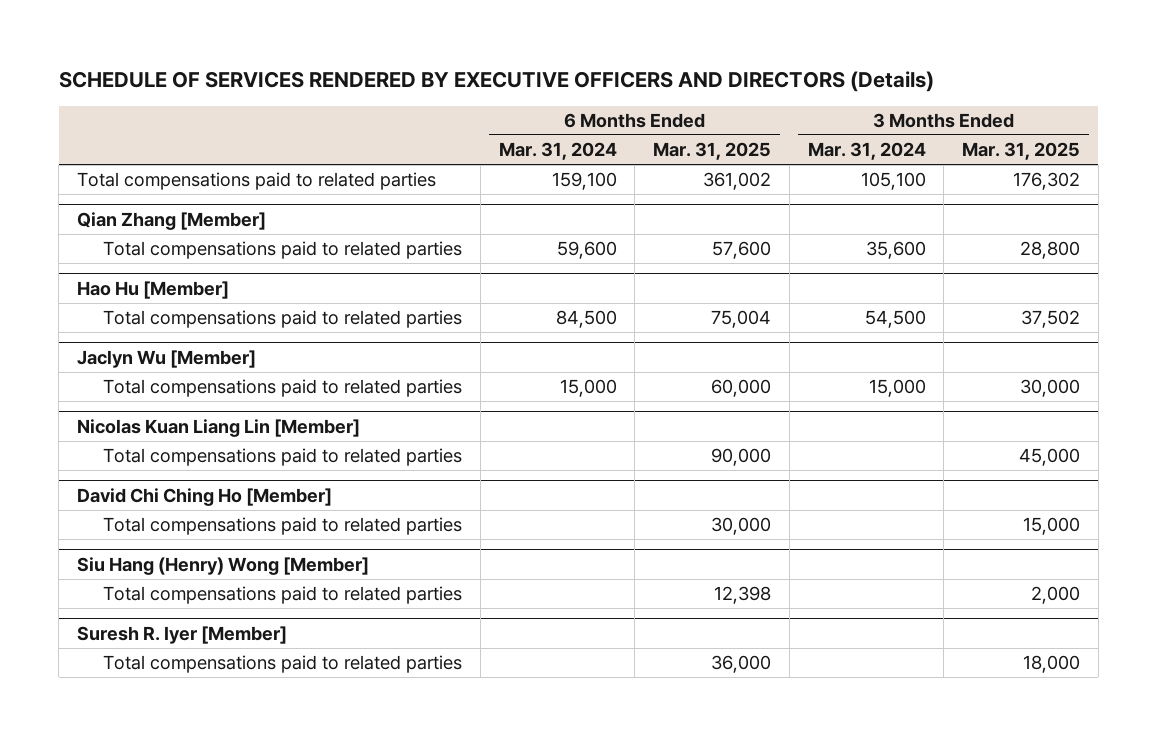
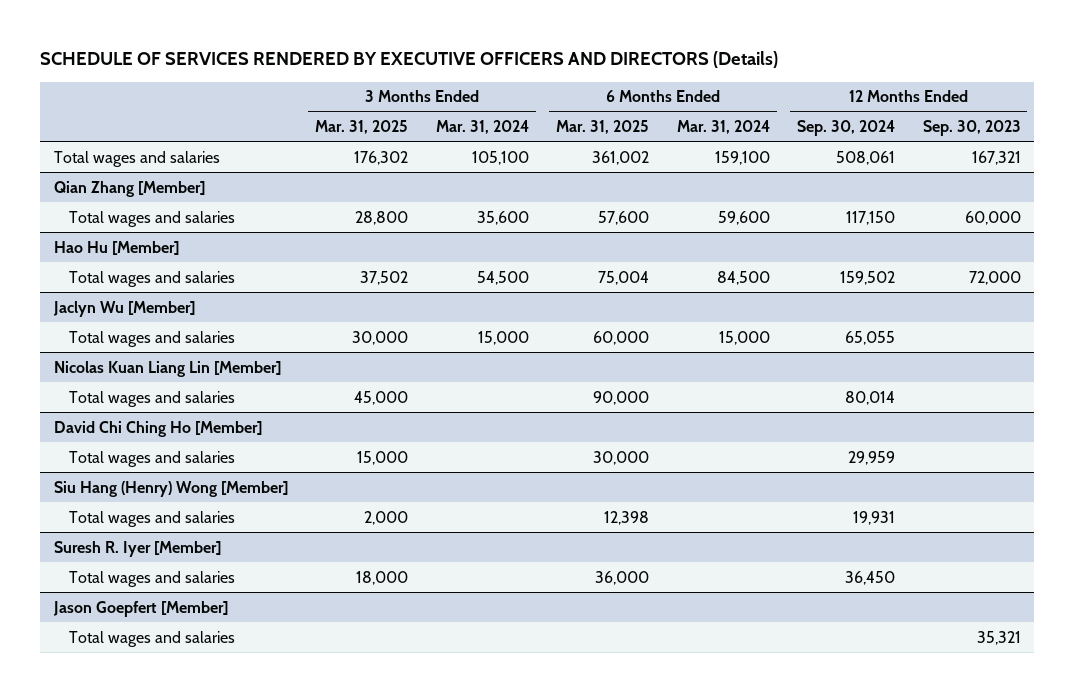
- | 6 Months Ended Mar. 31, 2024 | 6 Months Ended Mar. 31, 2025 | 3 Months Ended Mar. 31, 2024 | 3 Months Ended Mar. 31, 2025
+ | 3 Months Ended Mar. 31, 2025 | 3 Months Ended Mar. 31, 2024 | 6 Months Ended Mar. 31, 2025 | 6 Months Ended Mar. 31, 2024 | 12 Months Ended Sep. 30, 2024 | 12 Months Ended Sep. 30, 2023
- Total compensations paid to related parties | 159,100 | 361,002 | 105,100 | 176,302
+ Total wages and salaries | 176,302 | 105,100 | 361,002 | 159,100 | 508,061 | 167,321
@ Qian Zhang [Member]
- Total compensations paid to related parties | 59,600 | 57,600 | 35,600 | 28,800
+ Total wages and salaries | 28,800 | 35,600 | 57,600 | 59,600 | 117,150 | 60,000
@ Hao Hu [Member]
- Total compensations paid to related parties | 84,500 | 75,004 | 54,500 | 37,502
+ Total wages and salaries | 37,502 | 54,500 | 75,004 | 84,500 | 159,502 | 72,000
@ Jaclyn Wu [Member]
- Total compensations paid to related parties | 15,000 | 60,000 | 15,000 | 30,000
+ Total wages and salaries | 30,000 | 15,000 | 60,000 | 15,000 | 65,055 |
@ Nicolas Kuan Liang Lin [Member]
- Total compensations paid to related parties | | 90,000 | | 45,000
+ Total wages and salaries | 45,000 | | 90,000 | | 80,014 |
@ David Chi Ching Ho [Member]
- Total compensations paid to related parties | | 30,000 | | 15,000
+ Total wages and salaries | 15,000 | | 30,000 | | 29,959 |
@ Siu Hang (Henry) Wong [Member]
- Total compensations paid to related parties | | 12,398 | | 2,000
+ Total wages and salaries | 2,000 | | 12,398 | | 19,931 |
@ Suresh R. Iyer [Member]
- Total compensations paid to related parties | | 36,000 | | 18,000
+ Total wages and salaries | 18,000 | | 36,000 | | 36,450 |
+ Jason Goepfert [Member]
+ Total wages and salaries | | | | | | 35,321

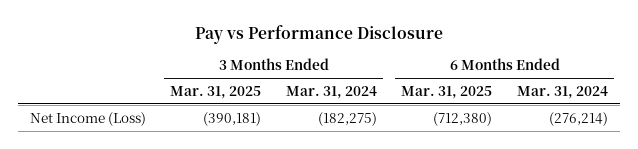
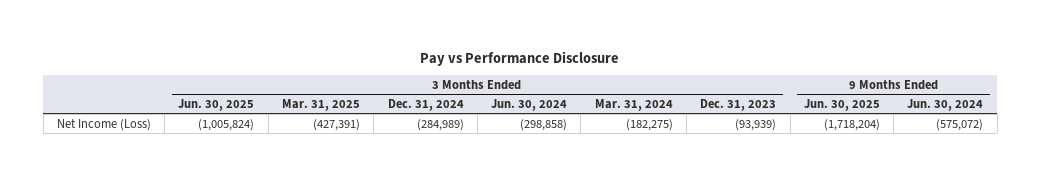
- | 3 Months Ended Mar. 31, 2025 | 3 Months Ended Mar. 31, 2024 | 6 Months Ended Mar. 31, 2025 | 6 Months Ended Mar. 31, 2024
+ | 3 Months Ended Jun. 30, 2025 | 3 Months Ended Mar. 31, 2025 | 3 Months Ended Dec. 31, 2024 | 3 Months Ended Jun. 30, 2024 | 3 Months Ended Mar. 31, 2024 | 3 Months Ended Dec. 31, 2023 | 9 Months Ended Jun. 30, 2025 | 9 Months Ended Jun. 30, 2024
- Net Income (Loss) | (390,181) | (182,275) | (712,380) | (276,214)
+ Net Income (Loss) | (1,005,824) | (427,391) | (284,989) | (298,858) | (182,275) | (93,939) | (1,718,204) | (575,072)

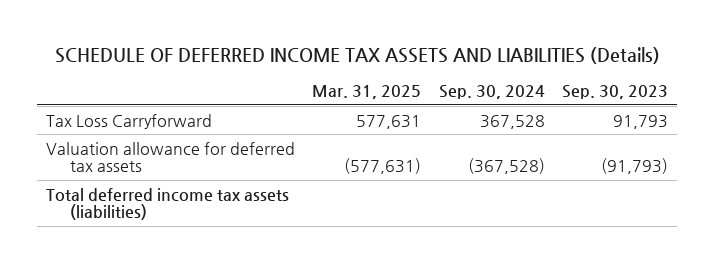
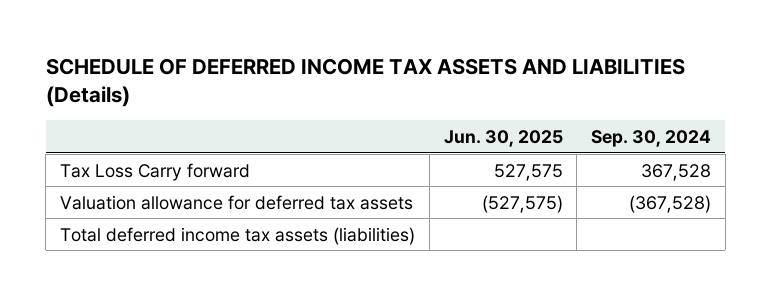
- | Mar. 31, 2025 | Sep. 30, 2024 | Sep. 30, 2023
+ | Jun. 30, 2025 | Sep. 30, 2024
- Tax Loss Carryforward | 577,631 | 367,528 | 91,793
+ Tax Loss Carry forward | 527,575 | 367,528

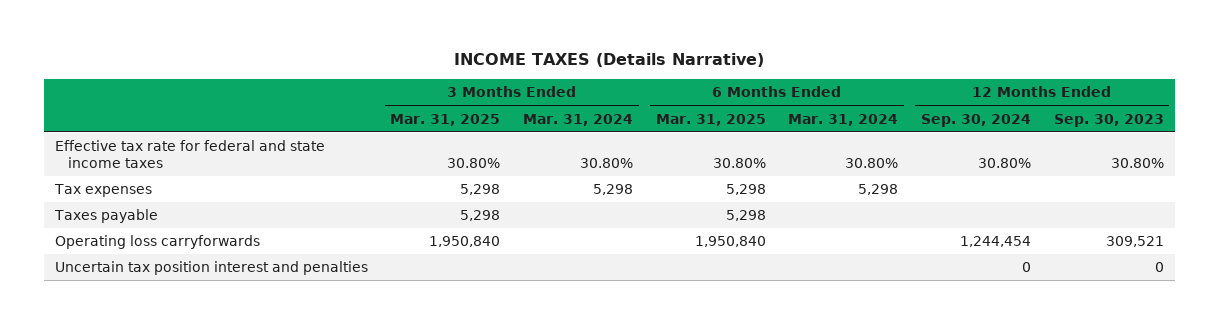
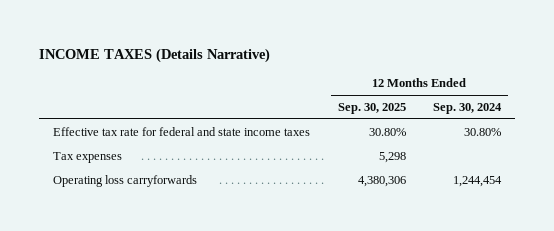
- | 3 Months Ended Mar. 31, 2025 | 3 Months Ended Mar. 31, 2024 | 6 Months Ended Mar. 31, 2025 | 6 Months Ended Mar. 31, 2024 | 12 Months Ended Sep. 30, 2024 | 12 Months Ended Sep. 30, 2023
+ | 12 Months Ended Sep. 30, 2025 | 12 Months Ended Sep. 30, 2024
- Taxes payable | 5,298 | | 5,298 | | |
- Uncertain tax position interest and penalties | | | | | 0 | 0

